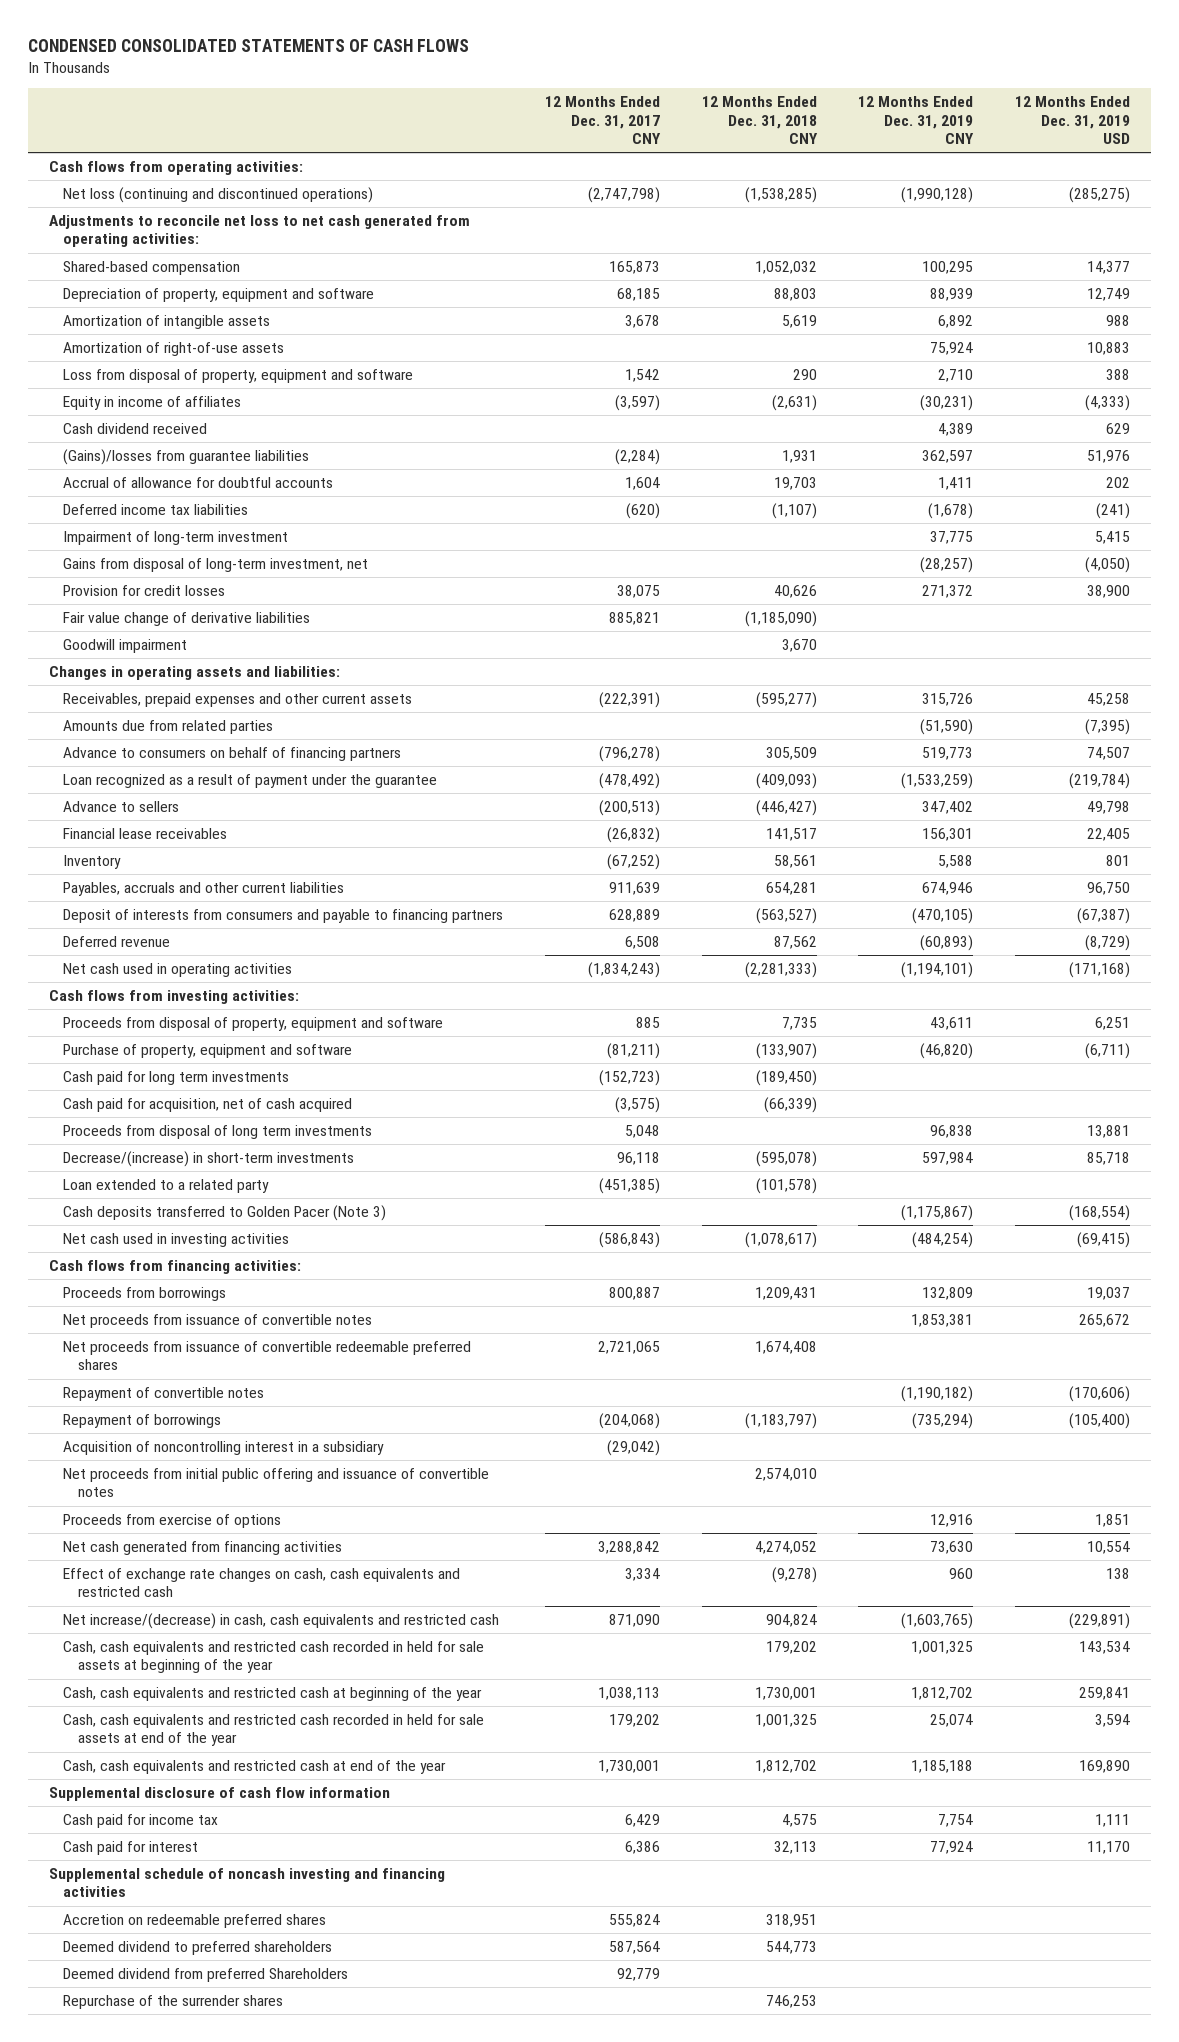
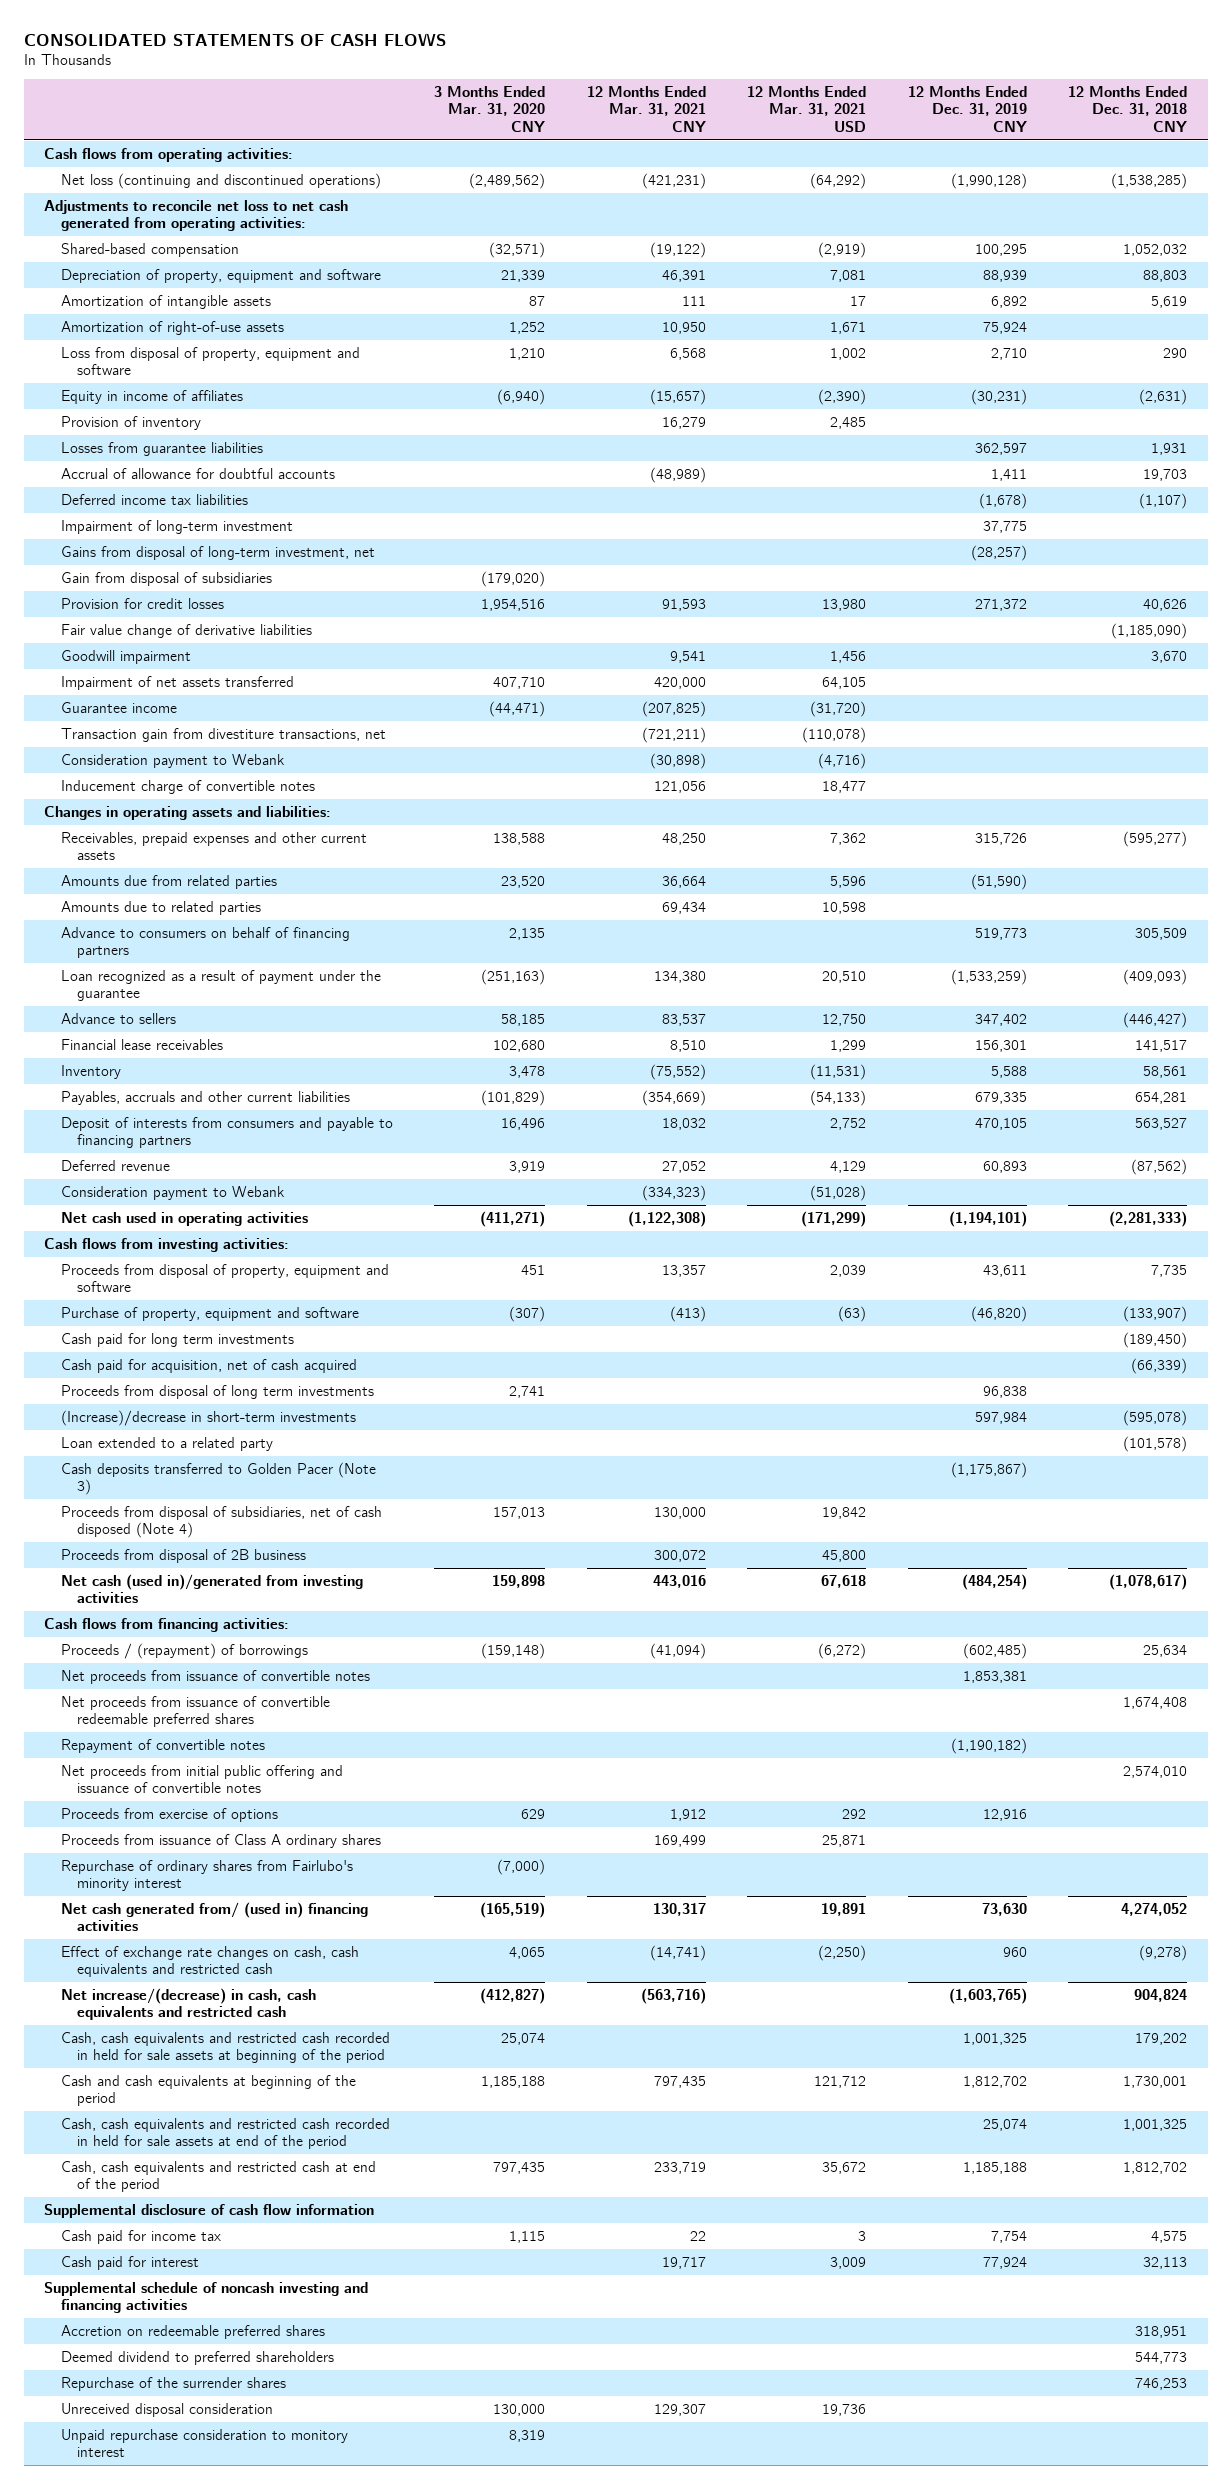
- CONDENSED CONSOLIDATED STATEMENTS OF CASH FLOWS
+ CONSOLIDATED STATEMENTS OF CASH FLOWS
- | 12 Months Ended Dec. 31, 2017 CNY | 12 Months Ended Dec. 31, 2018 CNY | 12 Months Ended Dec. 31, 2019 CNY | 12 Months Ended Dec. 31, 2019 USD
+ | 3 Months Ended Mar. 31, 2020 CNY | 12 Months Ended Mar. 31, 2021 CNY | 12 Months Ended Mar. 31, 2021 USD | 12 Months Ended Dec. 31, 2019 CNY | 12 Months Ended Dec. 31, 2018 CNY
- Cash dividend received | | | 4,389 | 629
- (Gains)/losses from guarantee liabilities | (2,284) | 1,931 | 362,597 | 51,976
+ Provision of inventory | | 16,279 | 2,485 | |
+ Losses from guarantee liabilities | | | | 362,597 | 1,931
+ Gain from disposal of subsidiaries | (179,020) | | | |
+ Impairment of net assets transferred | 407,710 | 420,000 | 64,105 | |
+ Guarantee income | (44,471) | (207,825) | (31,720) | |
+ Transaction gain from divestiture transactions, net | | (721,211) | (110,078) | |
+ Consideration payment to Webank | | (30,898) | (4,716) | |
+ Inducement charge of convertible notes | | 121,056 | 18,477 | |
+ Amounts due to related parties | | 69,434 | 10,598 | |
- Payables, accruals and other current liabilities | 911,639 | 654,281 | 674,946 | 96,750
- Deposit of interests from consumers and payable to financing partners | 628,889 | (563,527) | (470,105) | (67,387)
- Deferred revenue | 6,508 | 87,562 | (60,893) | (8,729)
+ Payables, accruals and other current liabilities | (101,829) | (354,669) | (54,133) | 679,335 | 654,281
+ Deposit of interests from consumers and payable to financing partners | 16,496 | 18,032 | 2,752 | 470,105 | 563,527
+ Deferred revenue | 3,919 | 27,052 | 4,129 | 60,893 | (87,562)
+ Consideration payment to Webank | | (334,323) | (51,028) | |
- Decrease/(increase) in short-term investments | 96,118 | (595,078) | 597,984 | 85,718
+ (Increase)/decrease in short-term investments | | | | 597,984 | (595,078)
- Net cash used in investing activities | (586,843) | (1,078,617) | (484,254) | (69,415)
+ Proceeds from disposal of subsidiaries, net of cash disposed (Note 4) | 157,013 | 130,000 | 19,842 | |
+ Proceeds from disposal of 2B business | | 300,072 | 45,800 | |
+ Net cash (used in)/generated from investing activities | 159,898 | 443,016 | 67,618 | (484,254) | (1,078,617)
- Proceeds from borrowings | 800,887 | 1,209,431 | 132,809 | 19,037
+ Proceeds / (repayment) of borrowings | (159,148) | (41,094) | (6,272) | (602,485) | 25,634
- Repayment of borrowings | (204,068) | (1,183,797) | (735,294) | (105,400)
- Acquisition of noncontrolling interest in a subsidiary | (29,042) | | |
- Net cash generated from financing activities | 3,288,842 | 4,274,052 | 73,630 | 10,554
+ Proceeds from issuance of Class A ordinary shares | | 169,499 | 25,871 | |
+ Repurchase of ordinary shares from Fairlubo's minority interest | (7,000) | | | |
+ Net cash generated from/ (used in) financing activities | (165,519) | 130,317 | 19,891 | 73,630 | 4,274,052
- Cash, cash equivalents and restricted cash recorded in held for sale assets at beginning of the year | | 179,202 | 1,001,325 | 143,534
- Cash, cash equivalents and restricted cash at beginning of the year | 1,038,113 | 1,730,001 | 1,812,702 | 259,841
- Cash, cash equivalents and restricted cash recorded in held for sale assets at end of the year | 179,202 | 1,001,325 | 25,074 | 3,594
- Cash, cash equivalents and restricted cash at end of the year | 1,730,001 | 1,812,702 | 1,185,188 | 169,890
+ Cash, cash equivalents and restricted cash recorded in held for sale assets at beginning of the period | 25,074 | | | 1,001,325 | 179,202
+ Cash and cash equivalents at beginning of the period | 1,185,188 | 797,435 | 121,712 | 1,812,702 | 1,730,001
+ Cash, cash equivalents and restricted cash recorded in held for sale assets at end of the period | | | | 25,074 | 1,001,325
+ Cash, cash equivalents and restricted cash at end of the period | 797,435 | 233,719 | 35,672 | 1,185,188 | 1,812,702
- Deemed dividend from preferred Shareholders | 92,779 | | |
+ Unreceived disposal consideration | 130,000 | 129,307 | 19,736 | |
+ Unpaid repurchase consideration to monitory interest | 8,319 | | | |

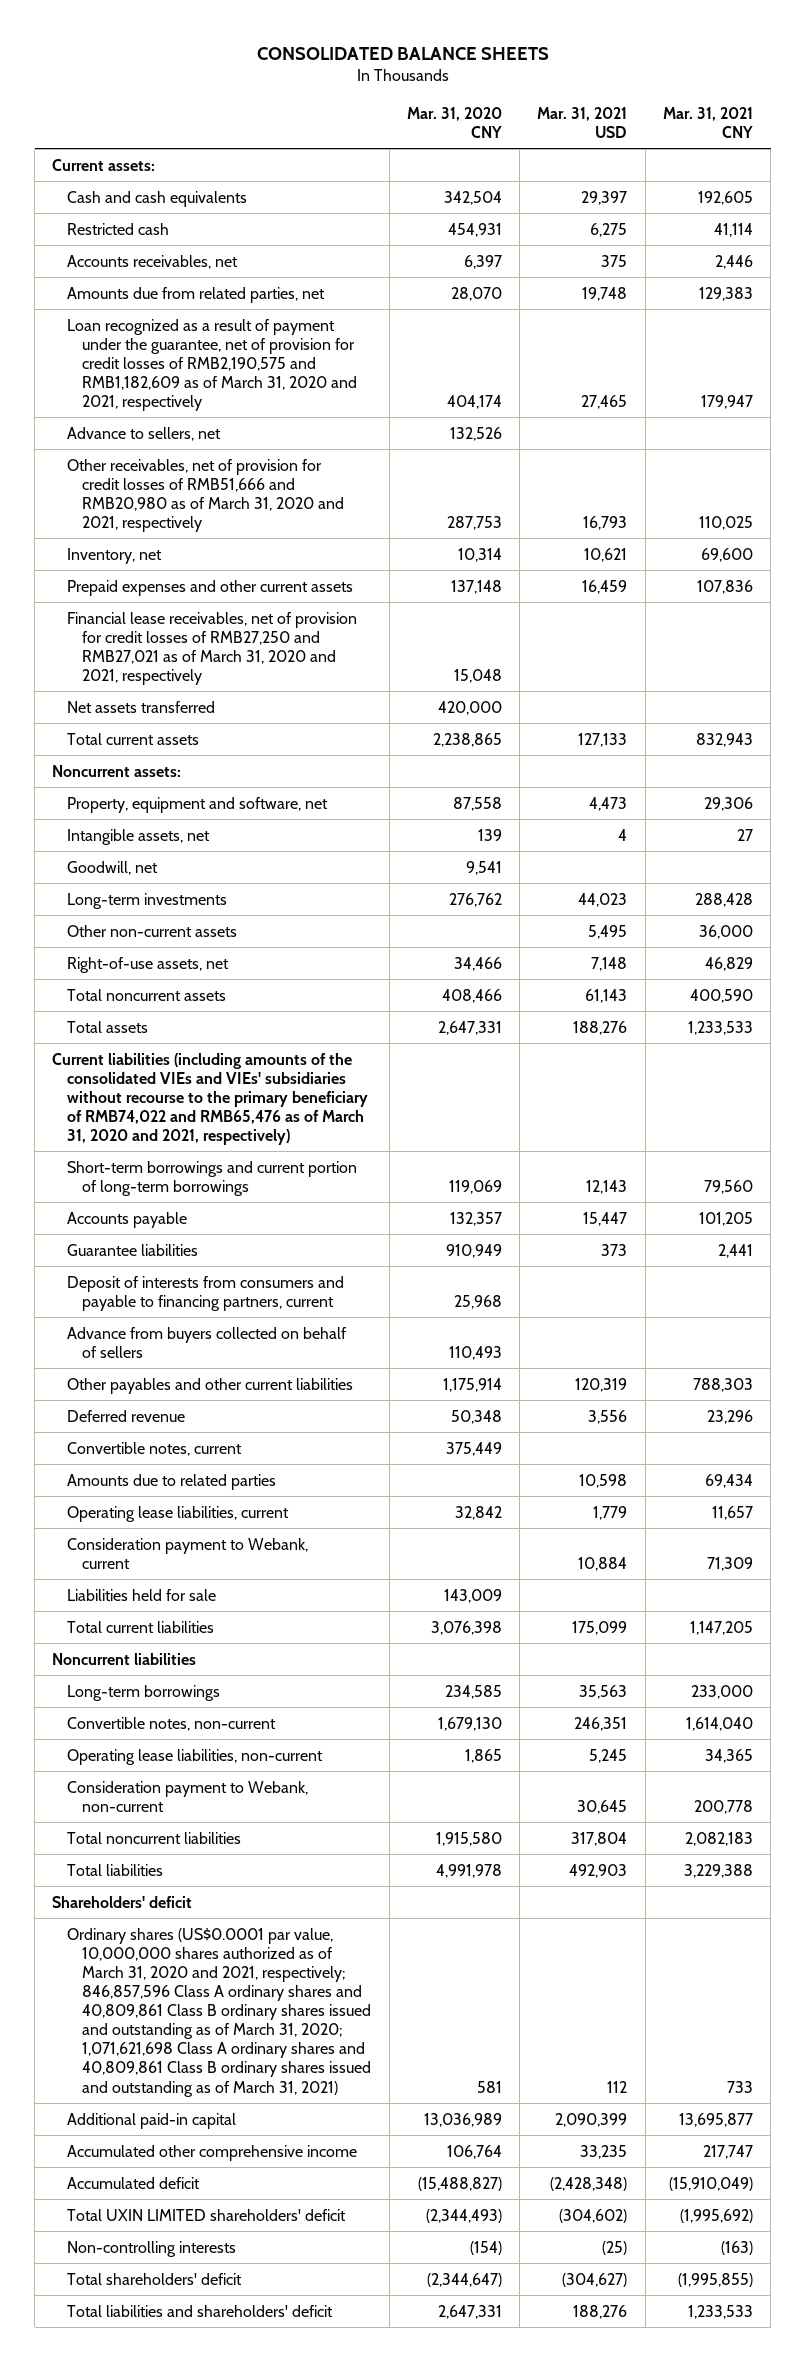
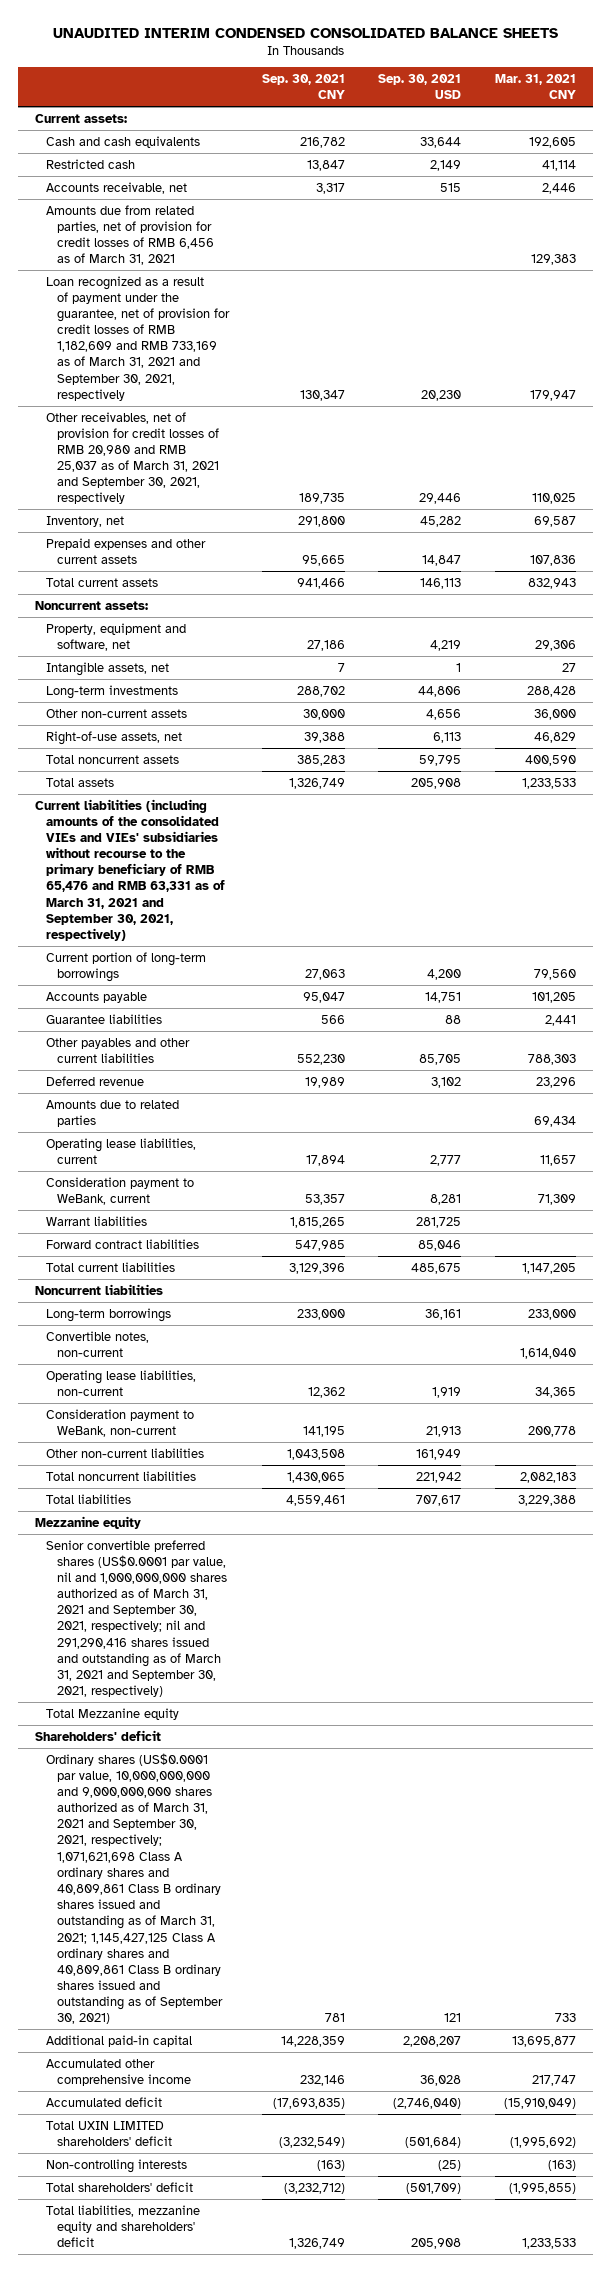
- CONSOLIDATED BALANCE SHEETS
+ UNAUDITED INTERIM CONDENSED CONSOLIDATED BALANCE SHEETS
- | Mar. 31, 2020 CNY | Mar. 31, 2021 USD | Mar. 31, 2021 CNY
+ | Sep. 30, 2021 CNY | Sep. 30, 2021 USD | Mar. 31, 2021 CNY
- Accounts receivables, net | 6,397 | 375 | 2,446
- Amounts due from related parties, net | 28,070 | 19,748 | 129,383
- Loan recognized as a result of payment under the guarantee, net of provision for credit losses of RMB2,190,575 and RMB1,182,609 as of March 31, 2020 and 2021, respectively | 404,174 | 27,465 | 179,947
- Advance to sellers, net | 132,526 | |
- Other receivables, net of provision for credit losses of RMB51,666 and RMB20,980 as of March 31, 2020 and 2021, respectively | 287,753 | 16,793 | 110,025
- Inventory, net | 10,314 | 10,621 | 69,600
+ Accounts receivable, net | 3,317 | 515 | 2,446
+ Amounts due from related parties, net of provision for credit losses of RMB 6,456 as of March 31, 2021 | | | 129,383
+ Loan recognized as a result of payment under the guarantee, net of provision for credit losses of RMB 1,182,609 and RMB 733,169 as of March 31, 2021 and September 30, 2021, respectively | 130,347 | 20,230 | 179,947
+ Other receivables, net of provision for credit losses of RMB 20,980 and RMB 25,037 as of March 31, 2021 and September 30, 2021, respectively | 189,735 | 29,446 | 110,025
+ Inventory, net | 291,800 | 45,282 | 69,587
- Financial lease receivables, net of provision for credit losses of RMB27,250 and RMB27,021 as of March 31, 2020 and 2021, respectively | 15,048 | |
- Net assets transferred | 420,000 | |
- Goodwill, net | 9,541 | |
- Current liabilities (including amounts of the consolidated VIEs and VIEs' subsidiaries without recourse to the primary beneficiary of RMB74,022 and RMB65,476 as of March 31, 2020 and 2021, respectively)
- Short-term borrowings and current portion of long-term borrowings | 119,069 | 12,143 | 79,560
+ Current liabilities (including amounts of the consolidated VIEs and VIEs' subsidiaries without recourse to the primary beneficiary of RMB 65,476 and RMB 63,331 as of March 31, 2021 and September 30, 2021, respectively)
+ Current portion of long-term borrowings | 27,063 | 4,200 | 79,560
- Deposit of interests from consumers and payable to financing partners, current | 25,968 | |
- Advance from buyers collected on behalf of sellers | 110,493 | |
- Convertible notes, current | 375,449 | |
- Consideration payment to Webank, current | | 10,884 | 71,309
- Liabilities held for sale | 143,009 | |
+ Consideration payment to WeBank, current | 53,357 | 8,281 | 71,309
+ Warrant liabilities | 1,815,265 | 281,725 |
+ Forward contract liabilities | 547,985 | 85,046 |
- Consideration payment to Webank, non-current | | 30,645 | 200,778
+ Consideration payment to WeBank, non-current | 141,195 | 21,913 | 200,778
+ Other non-current liabilities | 1,043,508 | 161,949 |
+ Mezzanine equity
+ Senior convertible preferred shares (US$0.0001 par value, nil and 1,000,000,000 shares authorized as of March 31, 2021 and September 30, 2021, respectively; nil and 291,290,416 shares issued and outstanding as of March 31, 2021 and September 30, 2021, respectively)
+ Total Mezzanine equity
- Ordinary shares (US$0.0001 par value, 10,000,000 shares authorized as of March 31, 2020 and 2021, respectively; 846,857,596 Class A ordinary shares and 40,809,861 Class B ordinary shares issued and outstanding as of March 31, 2020; 1,071,621,698 Class A ordinary shares and 40,809,861 Class B ordinary shares issued and outstanding as of March 31, 2021) | 581 | 112 | 733
+ Ordinary shares (US$0.0001 par value, 10,000,000,000 and 9,000,000,000 shares authorized as of March 31, 2021 and September 30, 2021, respectively; 1,071,621,698 Class A ordinary shares and 40,809,861 Class B ordinary shares issued and outstanding as of March 31, 2021; 1,145,427,125 Class A ordinary shares and 40,809,861 Class B ordinary shares issued and outstanding as of September 30, 2021) | 781 | 121 | 733
- Total liabilities and shareholders' deficit | 2,647,331 | 188,276 | 1,233,533
+ Total liabilities, mezzanine equity and shareholders' deficit | 1,326,749 | 205,908 | 1,233,533

